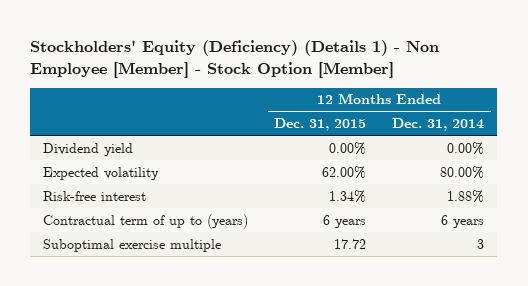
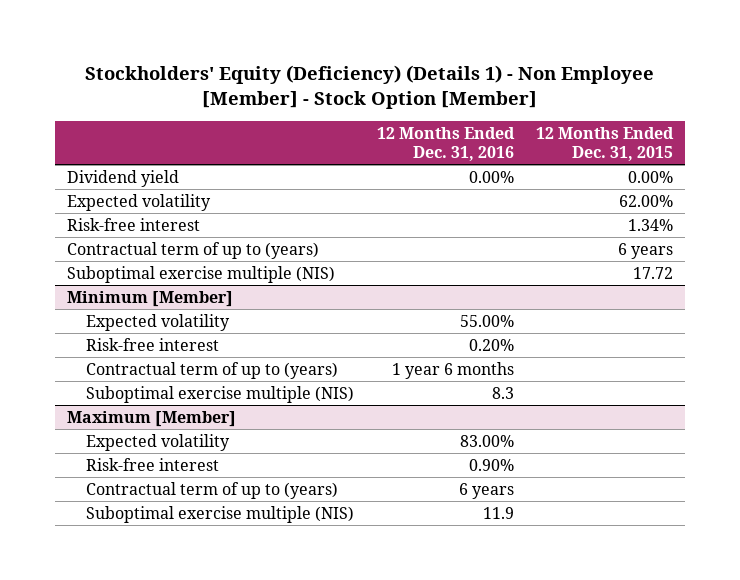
- | 12 Months Ended Dec. 31, 2015 | 12 Months Ended Dec. 31, 2014
+ | 12 Months Ended Dec. 31, 2016 | 12 Months Ended Dec. 31, 2015
- Suboptimal exercise multiple | 17.72 | 3
+ Suboptimal exercise multiple (NIS) | | 17.72
+ Minimum [Member]
+ Expected volatility | 55.00% |
+ Risk-free interest | 0.20% |
+ Contractual term of up to (years) | 1 year 6 months |
+ Suboptimal exercise multiple (NIS) | 8.3 |
+ Maximum [Member]
+ Expected volatility | 83.00% |
+ Risk-free interest | 0.90% |
+ Contractual term of up to (years) | 6 years |
+ Suboptimal exercise multiple (NIS) | 11.9 |

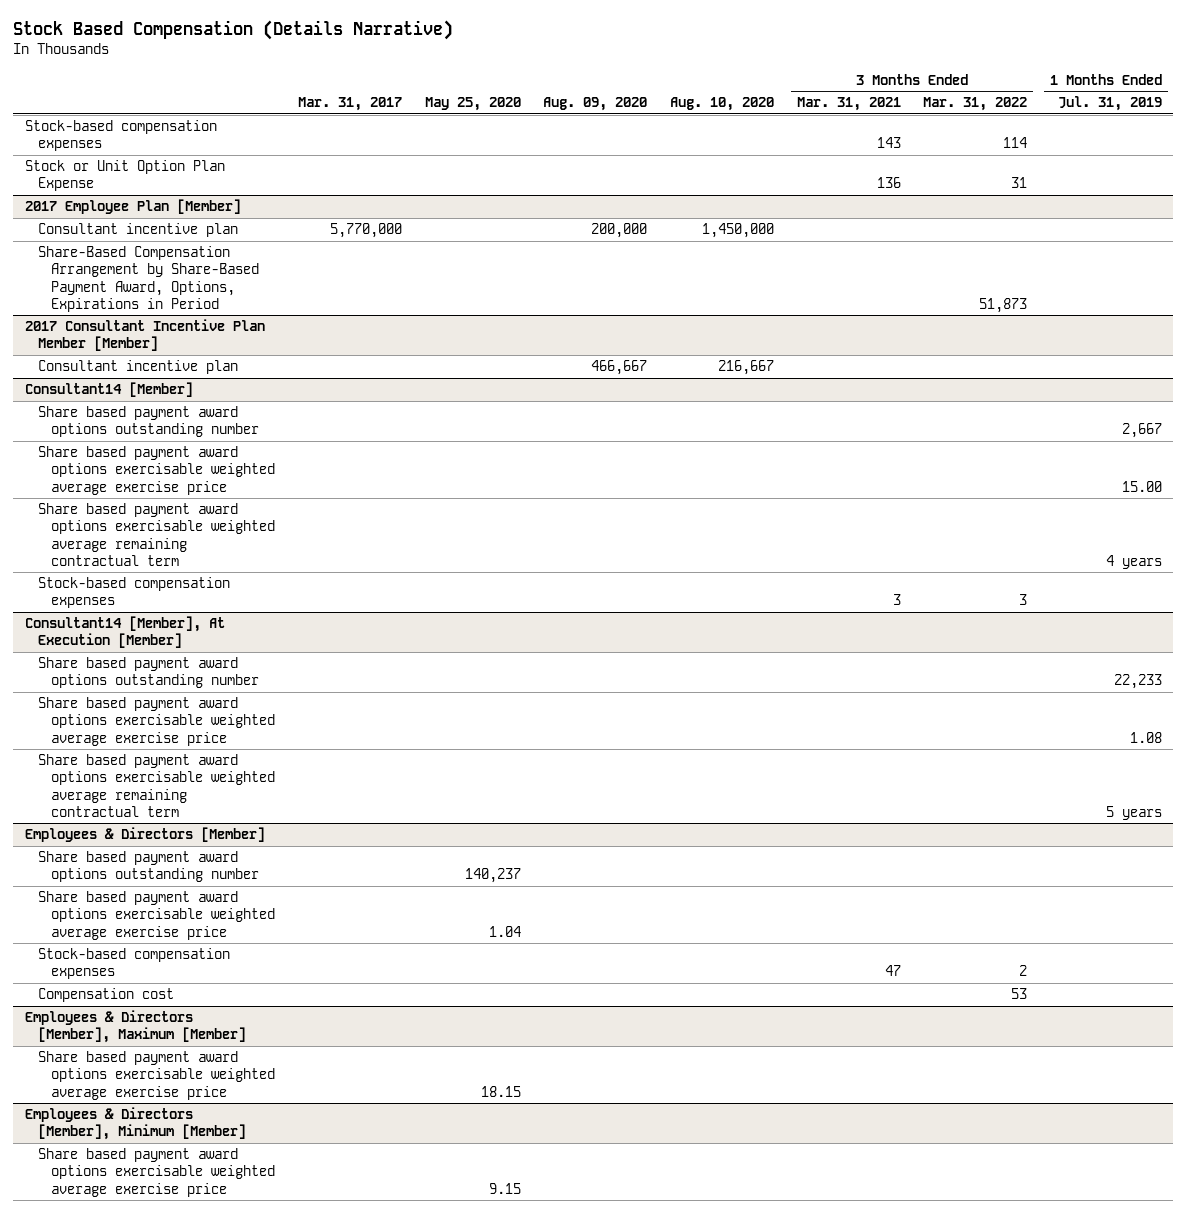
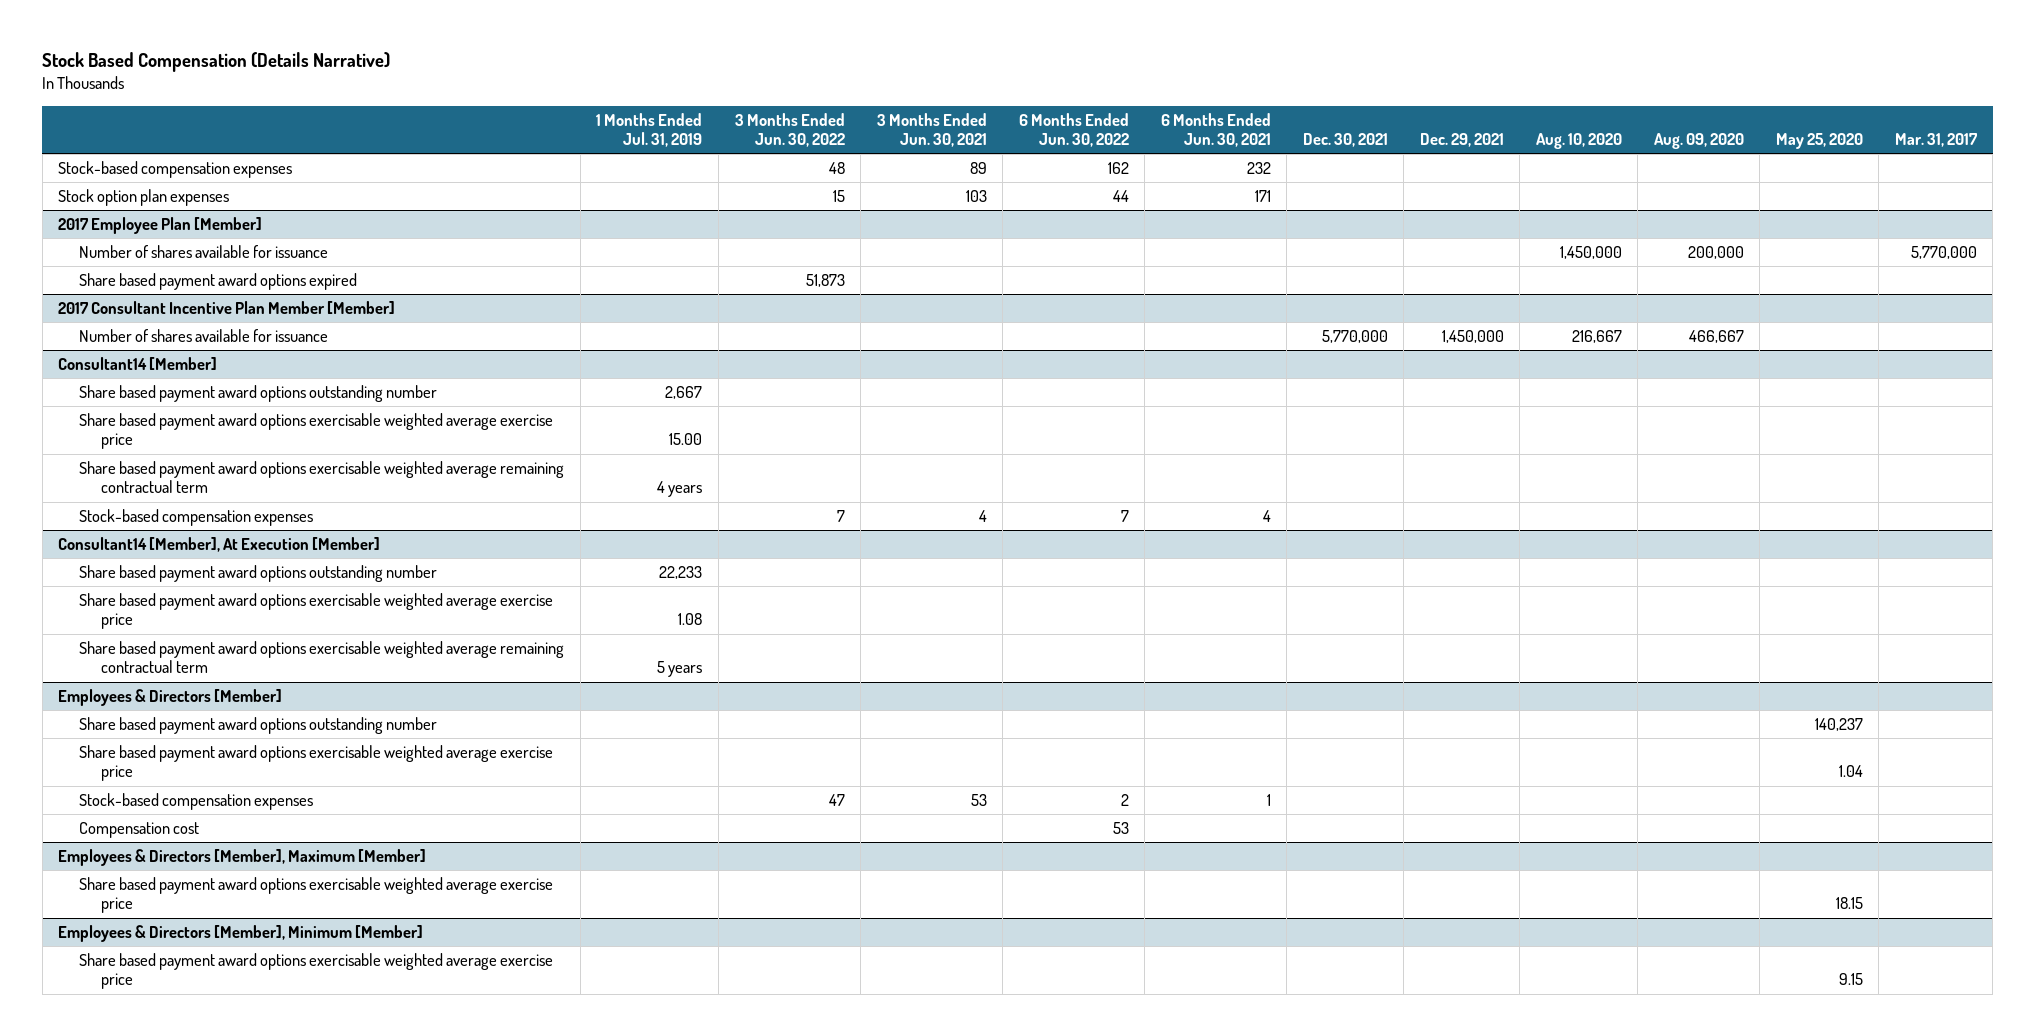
- | Mar. 31, 2017 | May 25, 2020 | Aug. 09, 2020 | Aug. 10, 2020 | 3 Months Ended Mar. 31, 2021 | 3 Months Ended Mar. 31, 2022 | 1 Months Ended Jul. 31, 2019
+ | 1 Months Ended Jul. 31, 2019 | 3 Months Ended Jun. 30, 2022 | 3 Months Ended Jun. 30, 2021 | 6 Months Ended Jun. 30, 2022 | 6 Months Ended Jun. 30, 2021 | Dec. 30, 2021 | Dec. 29, 2021 | Aug. 10, 2020 | Aug. 09, 2020 | May 25, 2020 | Mar. 31, 2017
- Stock or Unit Option Plan Expense | | | | | 136 | 31 |
+ Stock option plan expenses | | 15 | 103 | 44 | 171 | | | | | |
@ 2017 Employee Plan [Member]
- Consultant incentive plan | 5,770,000 | | 200,000 | 1,450,000 | | |
- Share-Based Compensation Arrangement by Share-Based Payment Award, Options, Expirations in Period | | | | | | 51,873 |
+ Number of shares available for issuance | | | | | | | | 1,450,000 | 200,000 | | 5,770,000
+ Share based payment award options expired | | 51,873 | | | | | | | | |
@ 2017 Consultant Incentive Plan Member [Member]
- Consultant incentive plan | | | 466,667 | 216,667 | | |
+ Number of shares available for issuance | | | | | | 5,770,000 | 1,450,000 | 216,667 | 466,667 | |

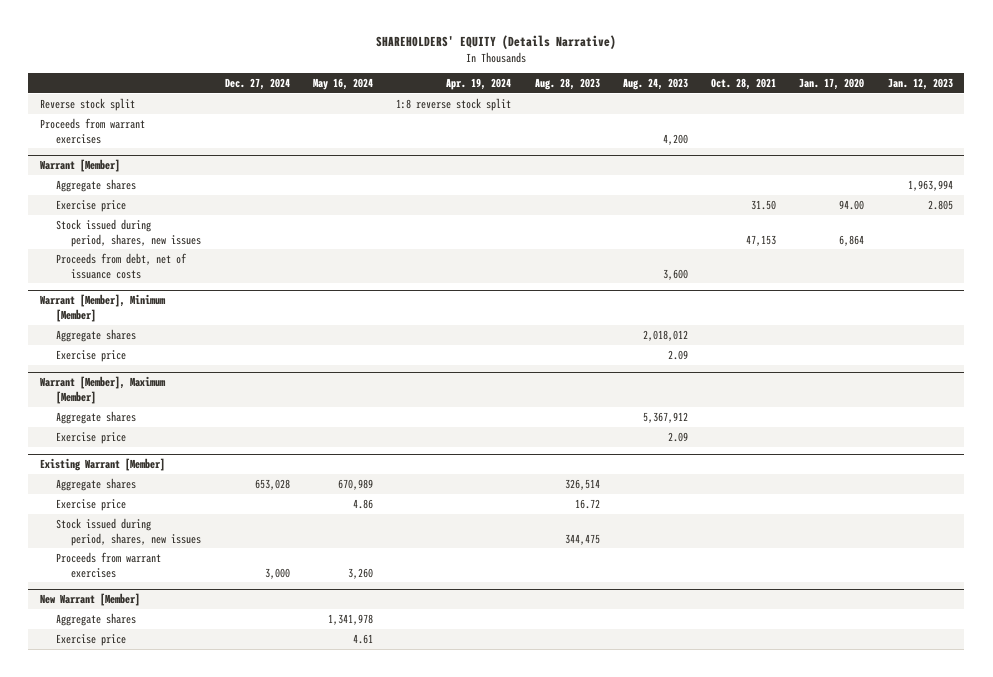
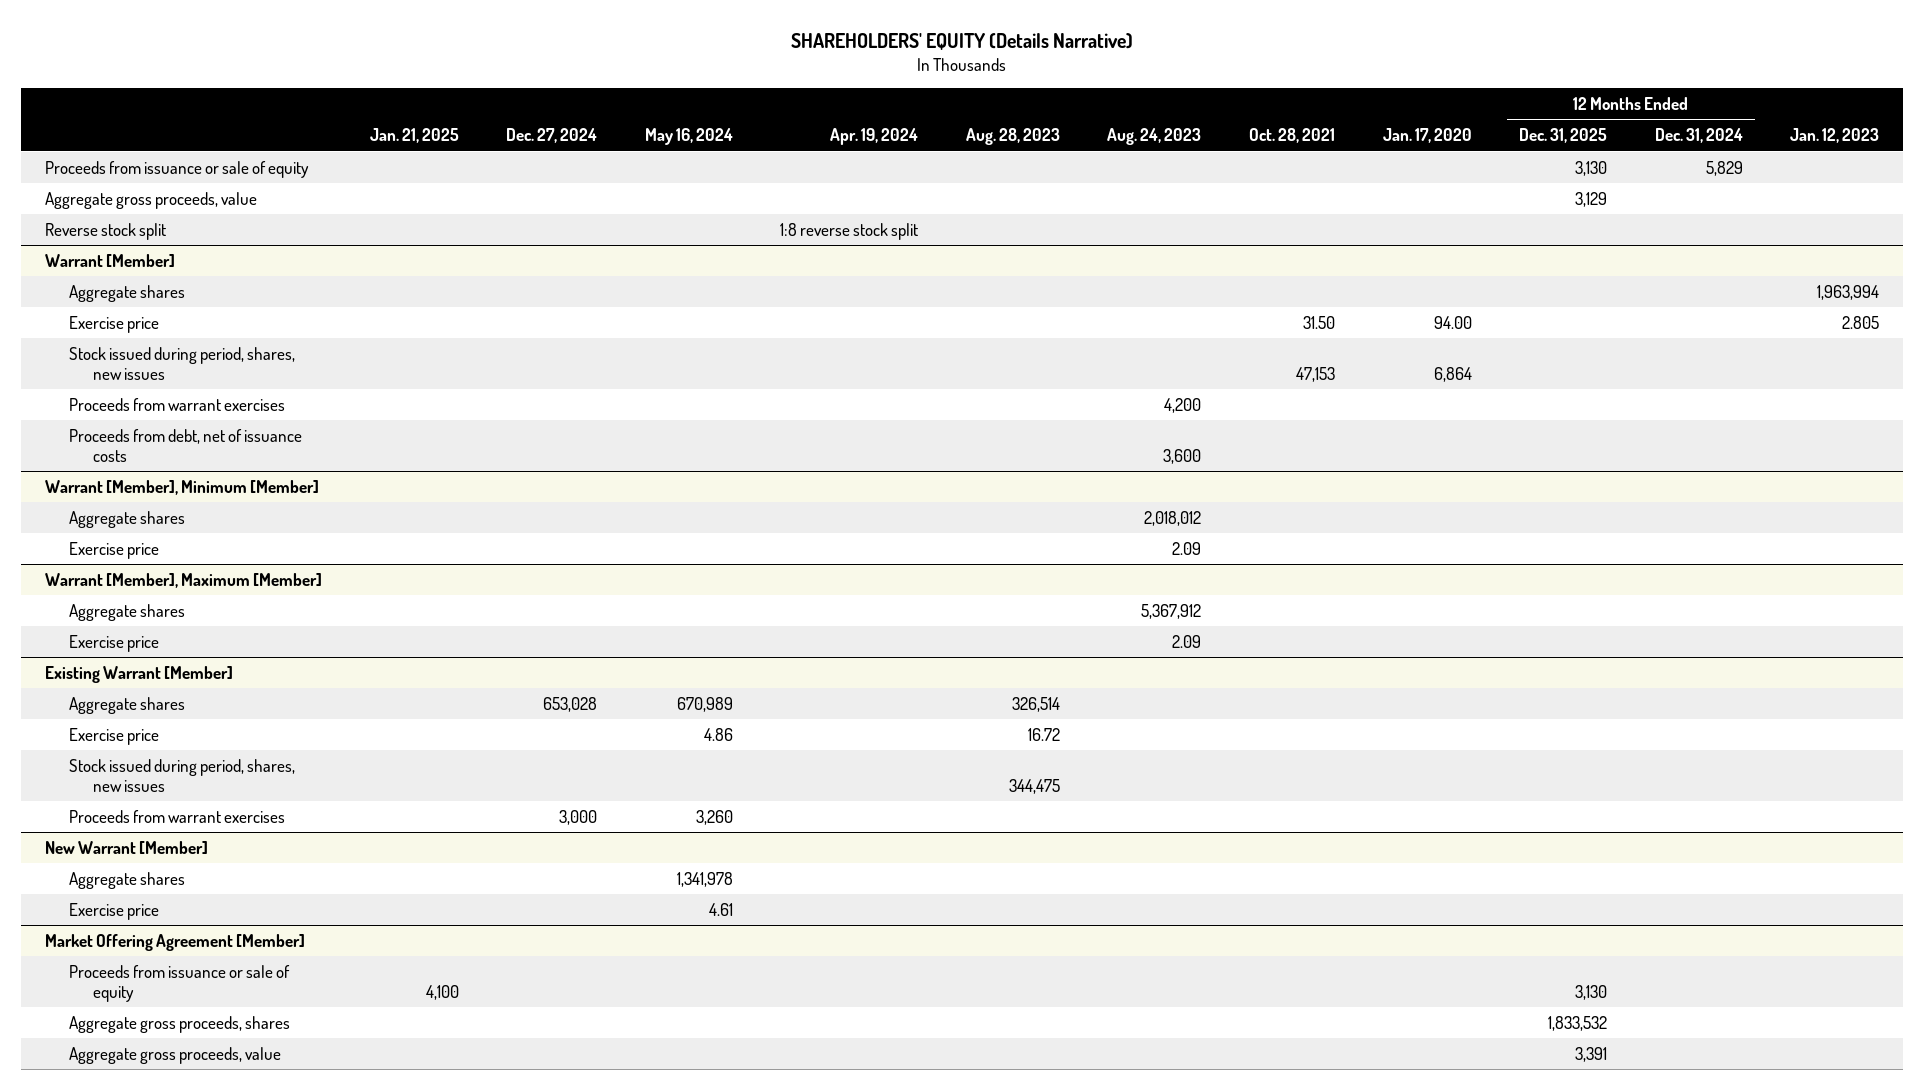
- | Dec. 27, 2024 | May 16, 2024 | Apr. 19, 2024 | Aug. 28, 2023 | Aug. 24, 2023 | Oct. 28, 2021 | Jan. 17, 2020 | Jan. 12, 2023
+ | Jan. 21, 2025 | Dec. 27, 2024 | May 16, 2024 | Apr. 19, 2024 | Aug. 28, 2023 | Aug. 24, 2023 | Oct. 28, 2021 | Jan. 17, 2020 | 12 Months Ended Dec. 31, 2025 | 12 Months Ended Dec. 31, 2024 | Jan. 12, 2023
+ Proceeds from issuance or sale of equity | | | | | | | | | 3,130 | 5,829 |
+ Aggregate gross proceeds, value | | | | | | | | | 3,129 | |
- Proceeds from warrant exercises | | | | | 4,200 | | |
@ Warrant [Member]
+ Proceeds from warrant exercises | | | | | | 4,200 | | | | |
+ Market Offering Agreement [Member]
+ Proceeds from issuance or sale of equity | 4,100 | | | | | | | | 3,130 | |
+ Aggregate gross proceeds, shares | | | | | | | | | 1,833,532 | |
+ Aggregate gross proceeds, value | | | | | | | | | 3,391 | |

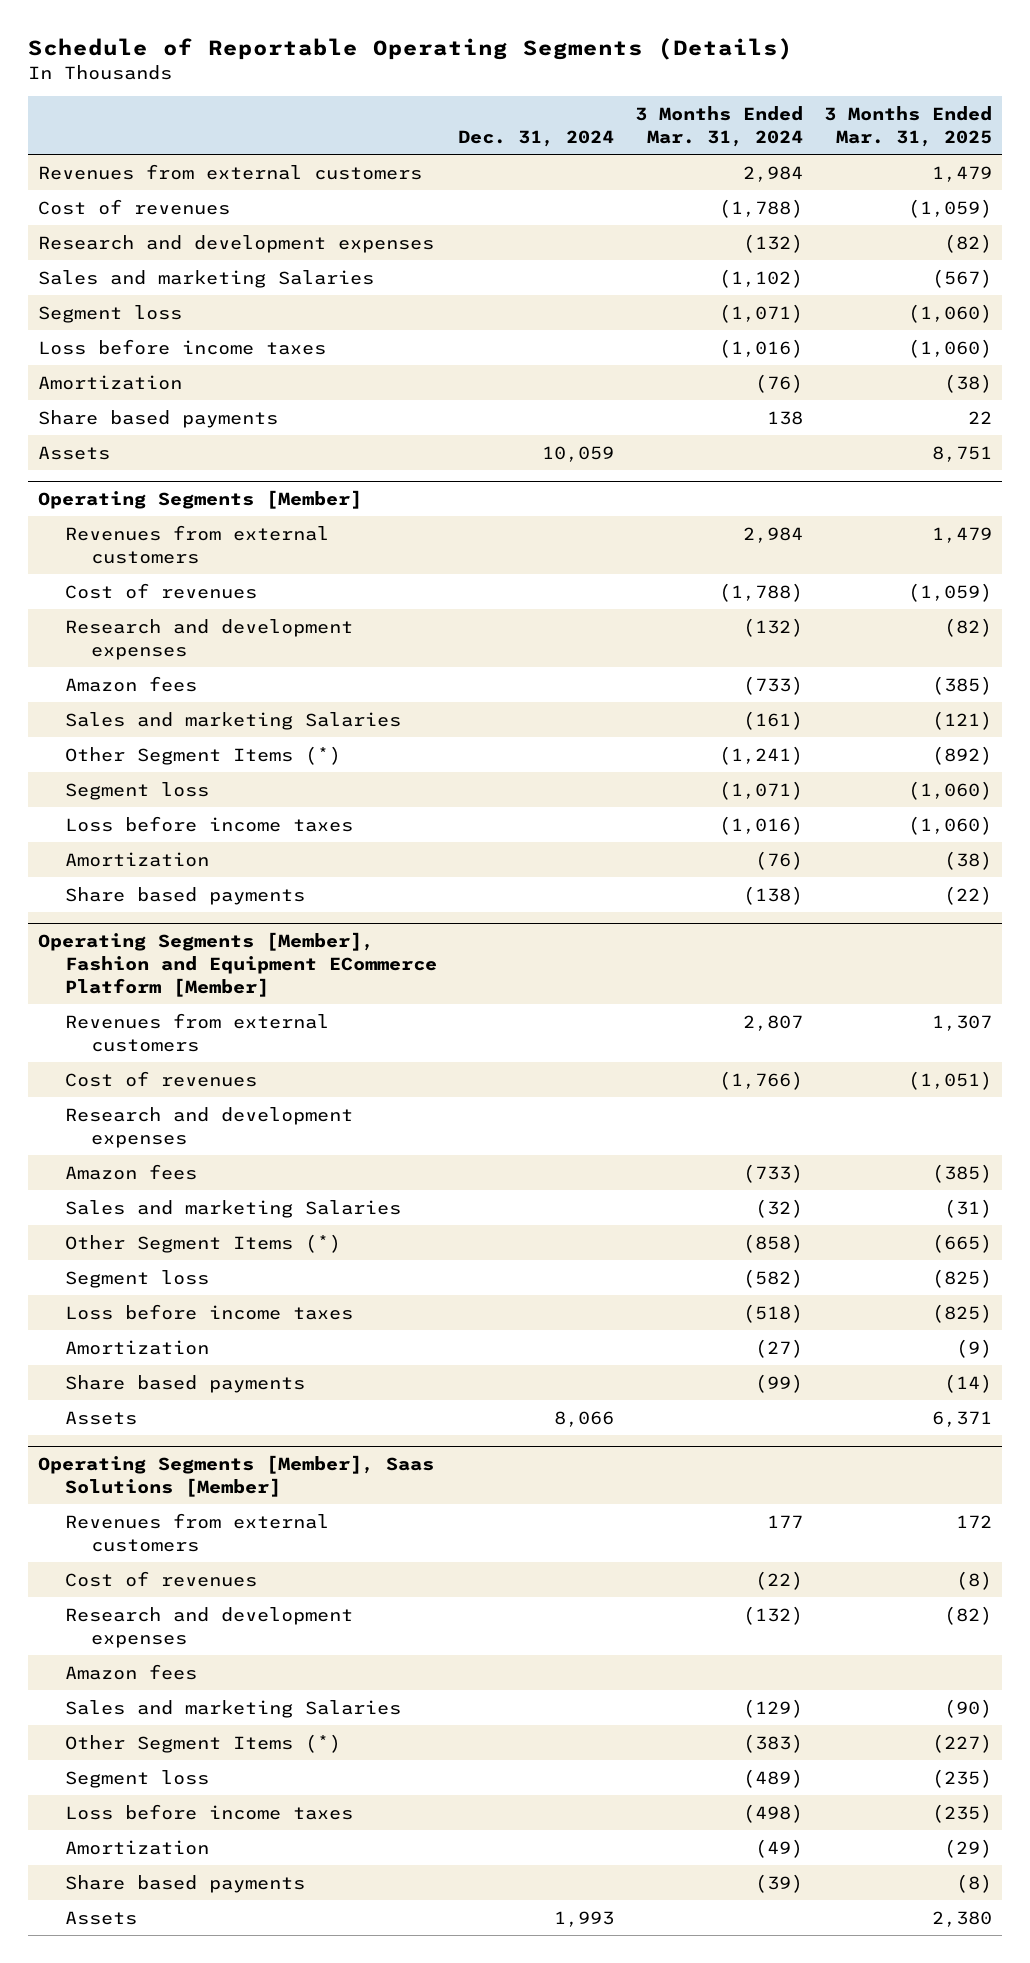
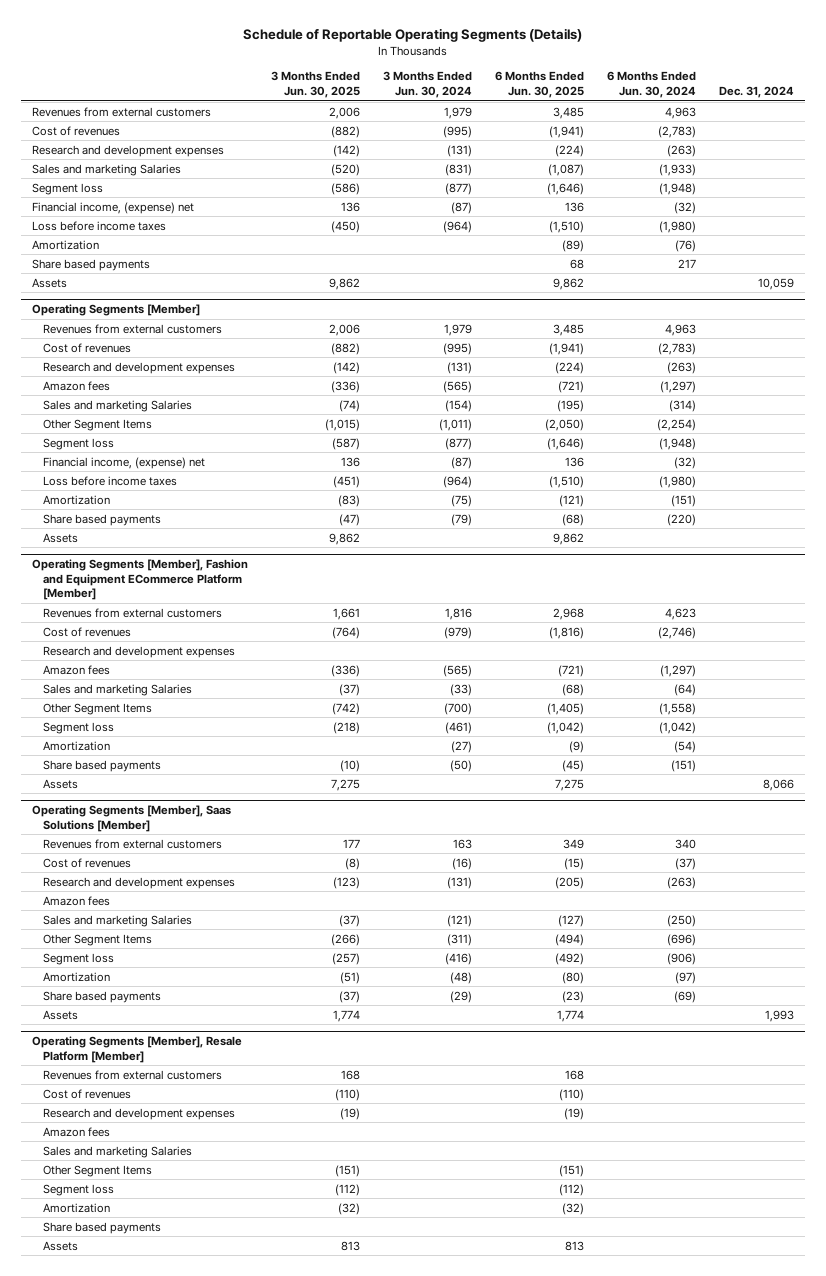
- | Dec. 31, 2024 | 3 Months Ended Mar. 31, 2024 | 3 Months Ended Mar. 31, 2025
+ | 3 Months Ended Jun. 30, 2025 | 3 Months Ended Jun. 30, 2024 | 6 Months Ended Jun. 30, 2025 | 6 Months Ended Jun. 30, 2024 | Dec. 31, 2024
+ Financial income, (expense) net | 136 | (87) | 136 | (32) |
@ Operating Segments [Member]
- Other Segment Items (*) | | (1,241) | (892)
+ Other Segment Items | (1,015) | (1,011) | (2,050) | (2,254) |
+ Financial income, (expense) net | 136 | (87) | 136 | (32) |
+ Assets | 9,862 | | 9,862 | |
@ Operating Segments [Member], Fashion and Equipment ECommerce Platform [Member]
- Other Segment Items (*) | | (858) | (665)
+ Other Segment Items | (742) | (700) | (1,405) | (1,558) |
- Loss before income taxes | | (518) | (825)
@ Operating Segments [Member], Saas Solutions [Member]
- Other Segment Items (*) | | (383) | (227)
+ Other Segment Items | (266) | (311) | (494) | (696) |
- Loss before income taxes | | (498) | (235)
+ Operating Segments [Member], Resale Platform [Member]
+ Revenues from external customers | 168 | | 168 | |
+ Cost of revenues | (110) | | (110) | |
+ Research and development expenses | (19) | | (19) | |
+ Amazon fees
+ Sales and marketing Salaries
+ Other Segment Items | (151) | | (151) | |
+ Segment loss | (112) | | (112) | |
+ Amortization | (32) | | (32) | |
+ Share based payments
+ Assets | 813 | | 813 | |

